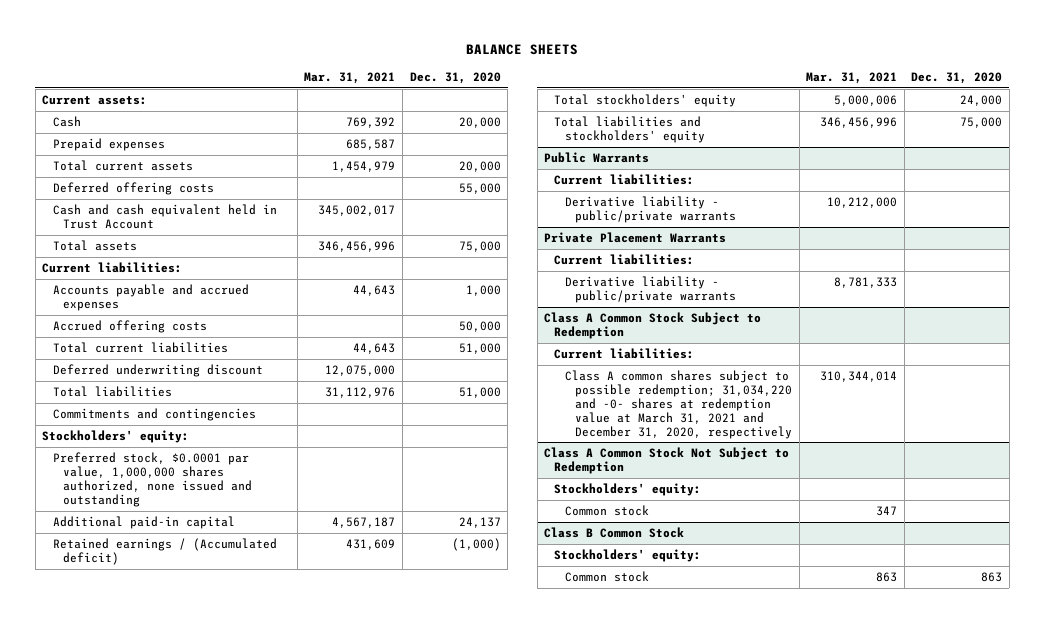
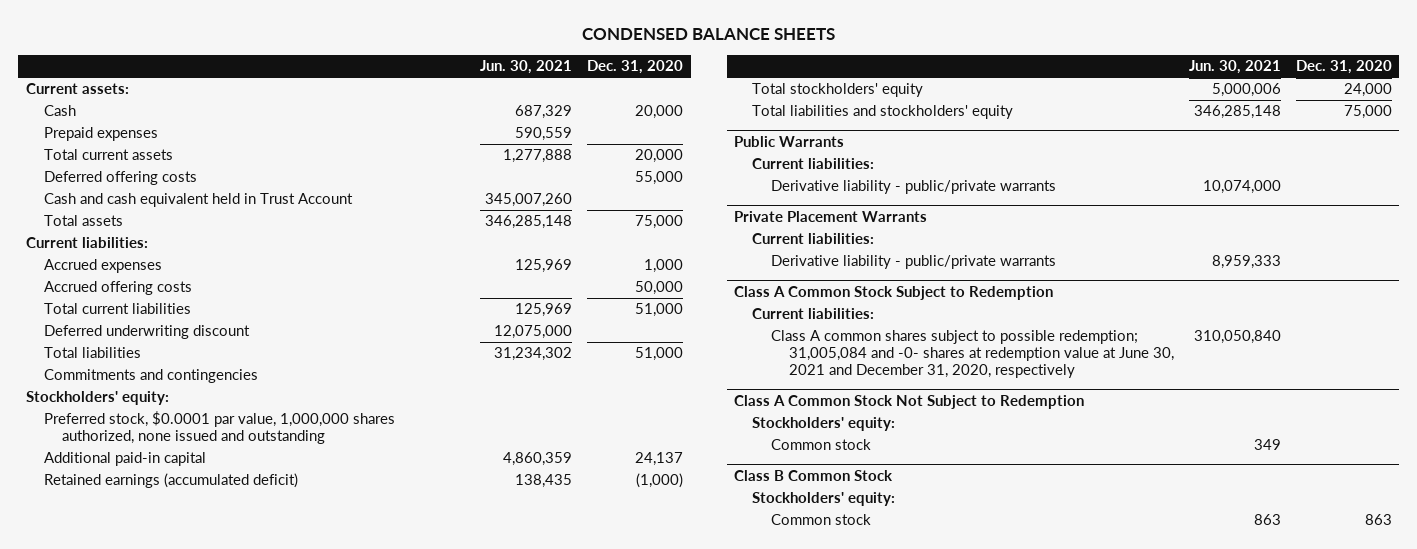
- BALANCE SHEETS
+ CONDENSED BALANCE SHEETS
- | Mar. 31, 2021 | Dec. 31, 2020
+ | Jun. 30, 2021 | Dec. 31, 2020
- Accounts payable and accrued expenses | 44,643 | 1,000
+ Accrued expenses | 125,969 | 1,000
- Retained earnings / (Accumulated deficit) | 431,609 | (1,000)
+ Retained earnings (accumulated deficit) | 138,435 | (1,000)
@ Class A Common Stock Subject to Redemption
- Class A common shares subject to possible redemption; 31,034,220 and -0- shares at redemption value at March 31, 2021 and December 31, 2020, respectively | 310,344,014 |
+ Class A common shares subject to possible redemption; 31,005,084 and -0- shares at redemption value at June 30, 2021 and December 31, 2020, respectively | 310,050,840 |

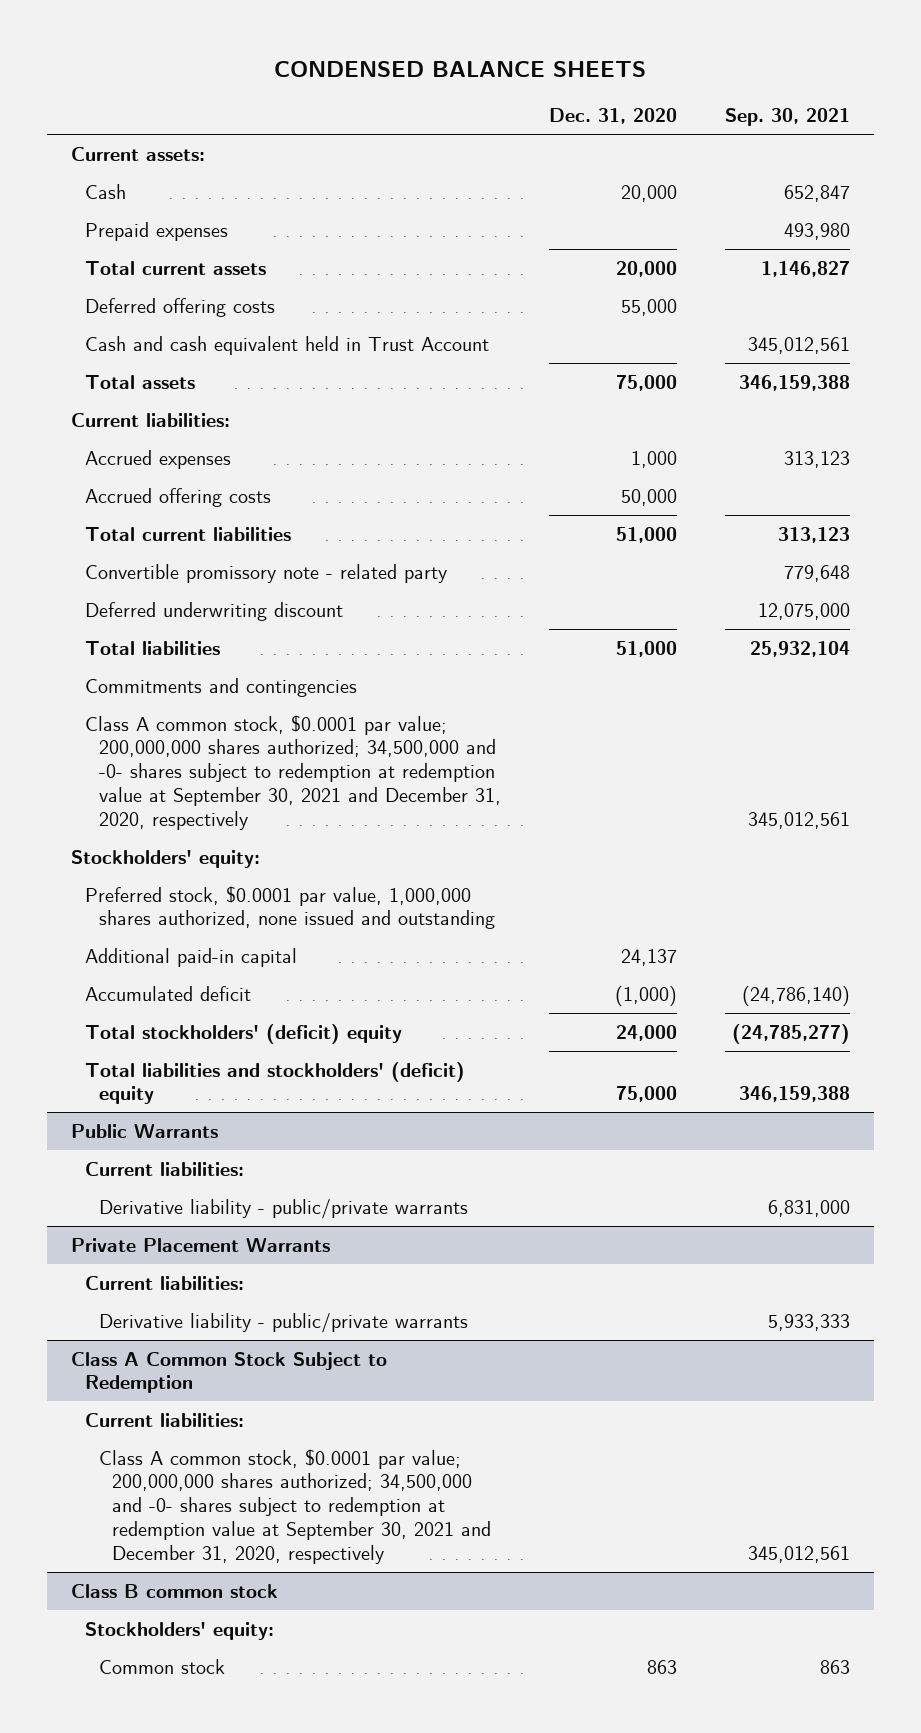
- | Jun. 30, 2021 | Dec. 31, 2020
+ | Dec. 31, 2020 | Sep. 30, 2021
+ Convertible promissory note - related party | | 779,648
+ Class A common stock, $0.0001 par value; 200,000,000 shares authorized; 34,500,000 and -0- shares subject to redemption at redemption value at September 30, 2021 and December 31, 2020, respectively | | 345,012,561
- Retained earnings (accumulated deficit) | 138,435 | (1,000)
- Total stockholders' equity | 5,000,006 | 24,000
- Total liabilities and stockholders' equity | 346,285,148 | 75,000
+ Accumulated deficit | (1,000) | (24,786,140)
+ Total stockholders' (deficit) equity | 24,000 | (24,785,277)
+ Total liabilities and stockholders' (deficit) equity | 75,000 | 346,159,388
@ Class A Common Stock Subject to Redemption
- Class A common shares subject to possible redemption; 31,005,084 and -0- shares at redemption value at June 30, 2021 and December 31, 2020, respectively | 310,050,840 |
- Class A Common Stock Not Subject to Redemption
- Stockholders' equity:
- Common stock | 349 |
- Class B Common Stock
@ Class A Common Stock Subject to Redemption
+ Class A common stock, $0.0001 par value; 200,000,000 shares authorized; 34,500,000 and -0- shares subject to redemption at redemption value at September 30, 2021 and December 31, 2020, respectively | | 345,012,561
+ Class B common stock

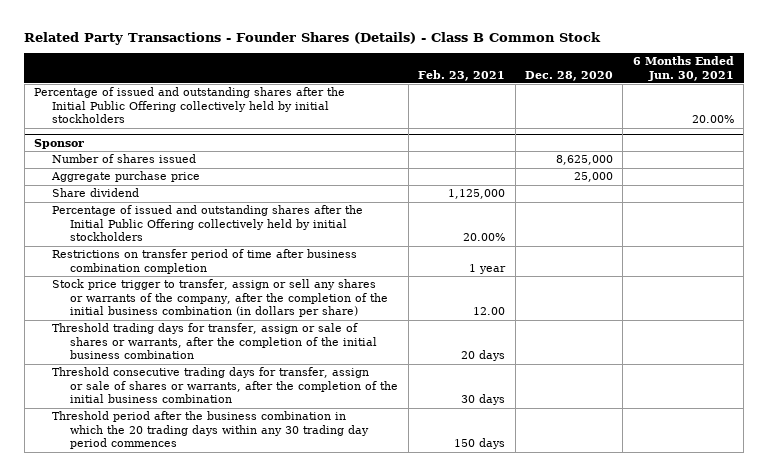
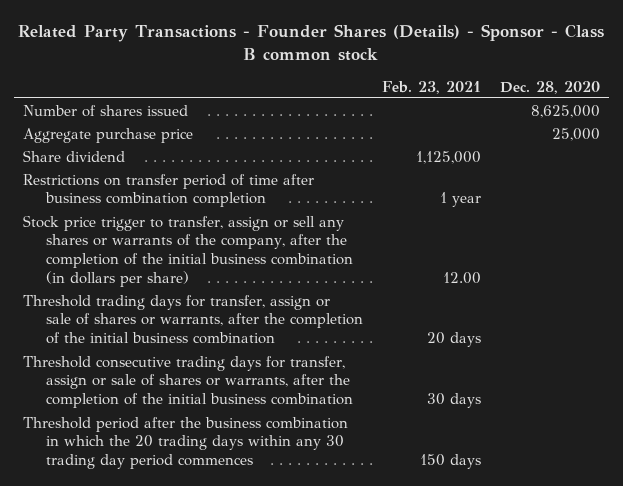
- Related Party Transactions - Founder Shares (Details) - Class B Common Stock
+ Related Party Transactions - Founder Shares (Details) - Sponsor - Class B common stock
- | Feb. 23, 2021 | Dec. 28, 2020 | 6 Months Ended Jun. 30, 2021
+ | Feb. 23, 2021 | Dec. 28, 2020
- Percentage of issued and outstanding shares after the Initial Public Offering collectively held by initial stockholders | | | 20.00%
- Sponsor
- Percentage of issued and outstanding shares after the Initial Public Offering collectively held by initial stockholders | 20.00% | |

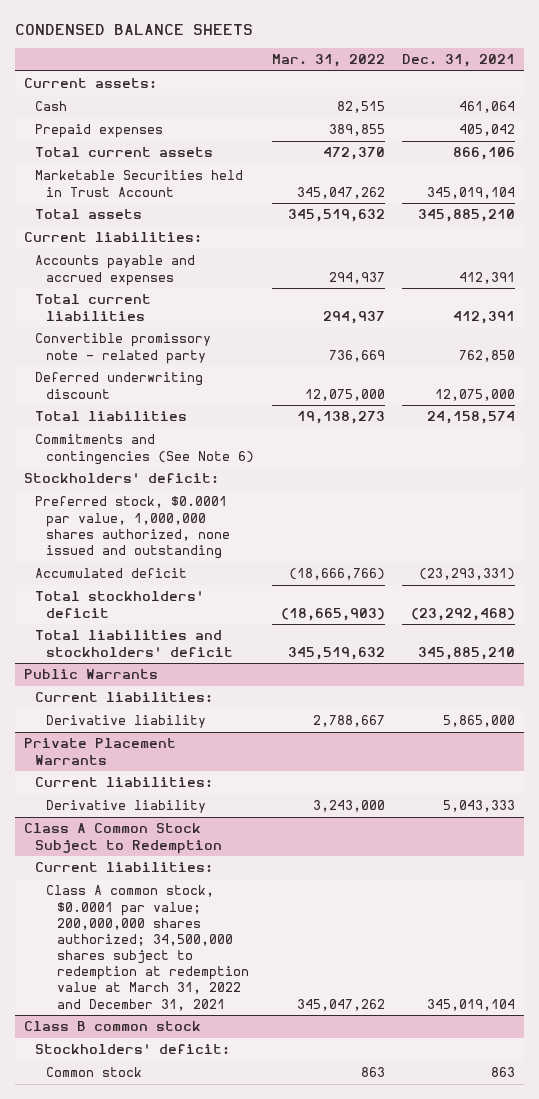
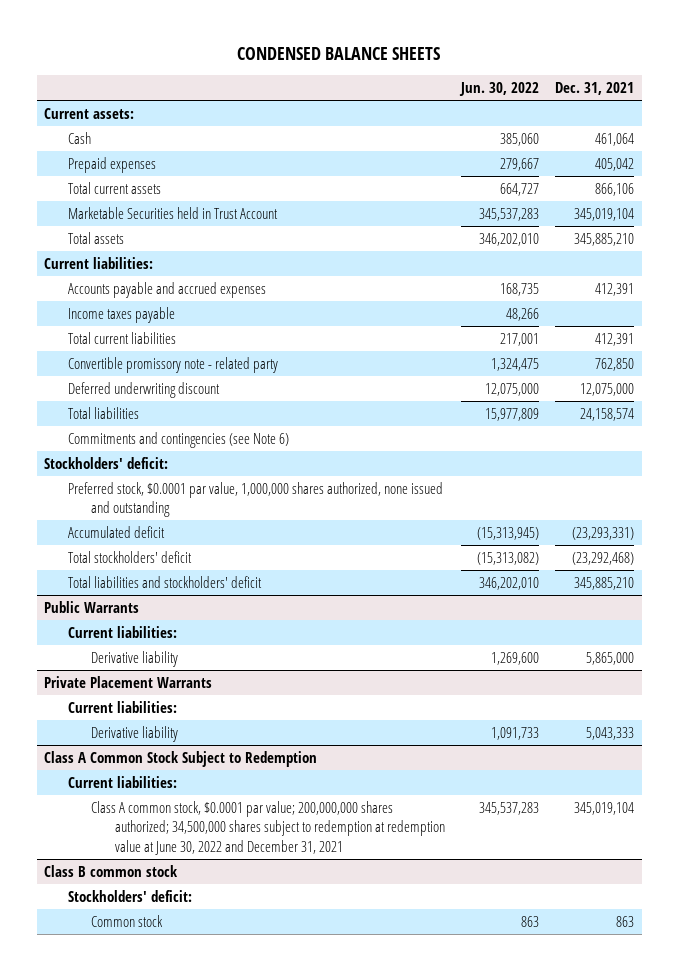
- | Mar. 31, 2022 | Dec. 31, 2021
+ | Jun. 30, 2022 | Dec. 31, 2021
+ Income taxes payable | 48,266 |
- Commitments and contingencies (See Note 6)
+ Commitments and contingencies (see Note 6)
@ Class A Common Stock Subject to Redemption
- Class A common stock, $0.0001 par value; 200,000,000 shares authorized; 34,500,000 shares subject to redemption at redemption value at March 31, 2022 and December 31, 2021 | 345,047,262 | 345,019,104
+ Class A common stock, $0.0001 par value; 200,000,000 shares authorized; 34,500,000 shares subject to redemption at redemption value at June 30, 2022 and December 31, 2021 | 345,537,283 | 345,019,104

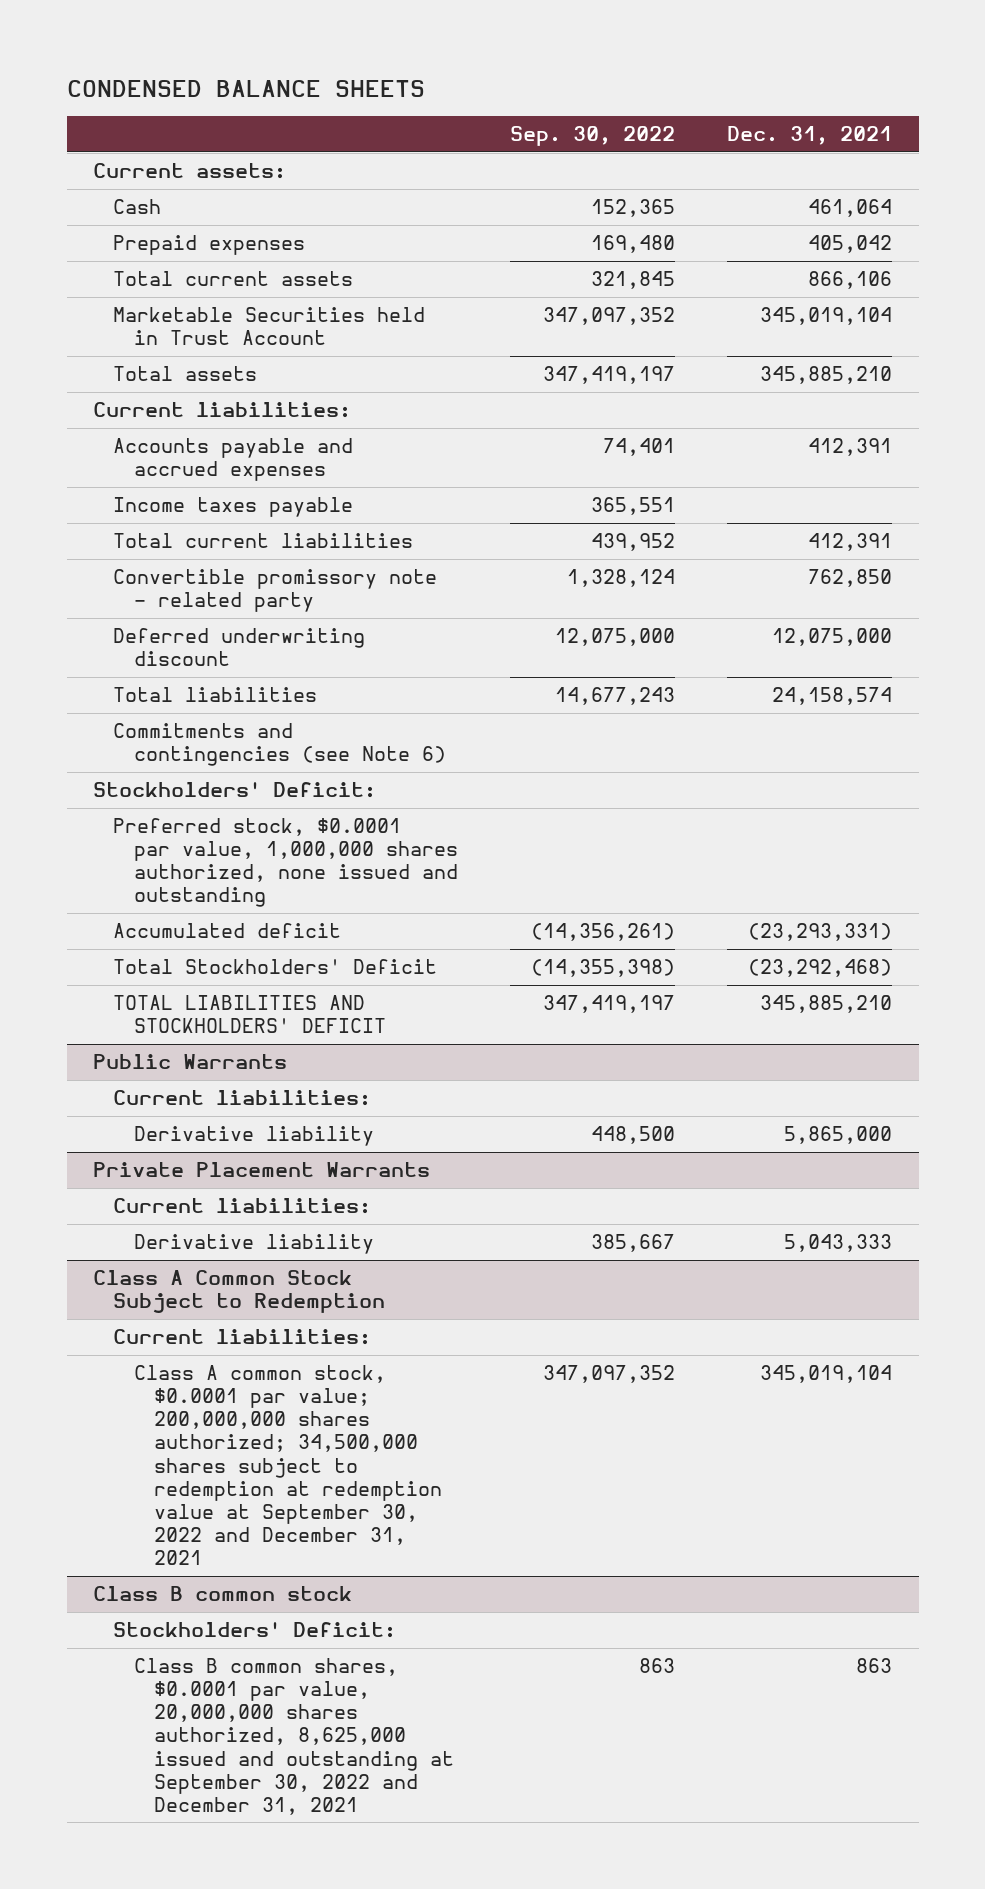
- | Jun. 30, 2022 | Dec. 31, 2021
+ | Sep. 30, 2022 | Dec. 31, 2021
- Stockholders' deficit:
+ Stockholders' Deficit:
- Total stockholders' deficit | (15,313,082) | (23,292,468)
- Total liabilities and stockholders' deficit | 346,202,010 | 345,885,210
+ Total Stockholders' Deficit | (14,355,398) | (23,292,468)
+ TOTAL LIABILITIES AND STOCKHOLDERS' DEFICIT | 347,419,197 | 345,885,210
@ Class A Common Stock Subject to Redemption
- Class A common stock, $0.0001 par value; 200,000,000 shares authorized; 34,500,000 shares subject to redemption at redemption value at June 30, 2022 and December 31, 2021 | 345,537,283 | 345,019,104
+ Class A common stock, $0.0001 par value; 200,000,000 shares authorized; 34,500,000 shares subject to redemption at redemption value at September 30, 2022 and December 31, 2021 | 347,097,352 | 345,019,104
@ Class B common stock
- Stockholders' deficit:
- Common stock | 863 | 863
+ Stockholders' Deficit:
+ Class B common shares, $0.0001 par value, 20,000,000 shares authorized, 8,625,000 issued and outstanding at September 30, 2022 and December 31, 2021 | 863 | 863

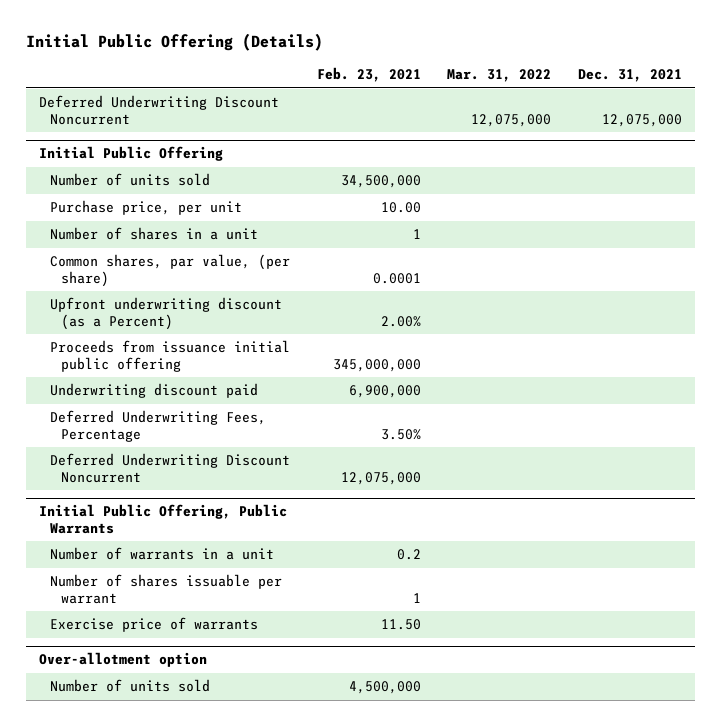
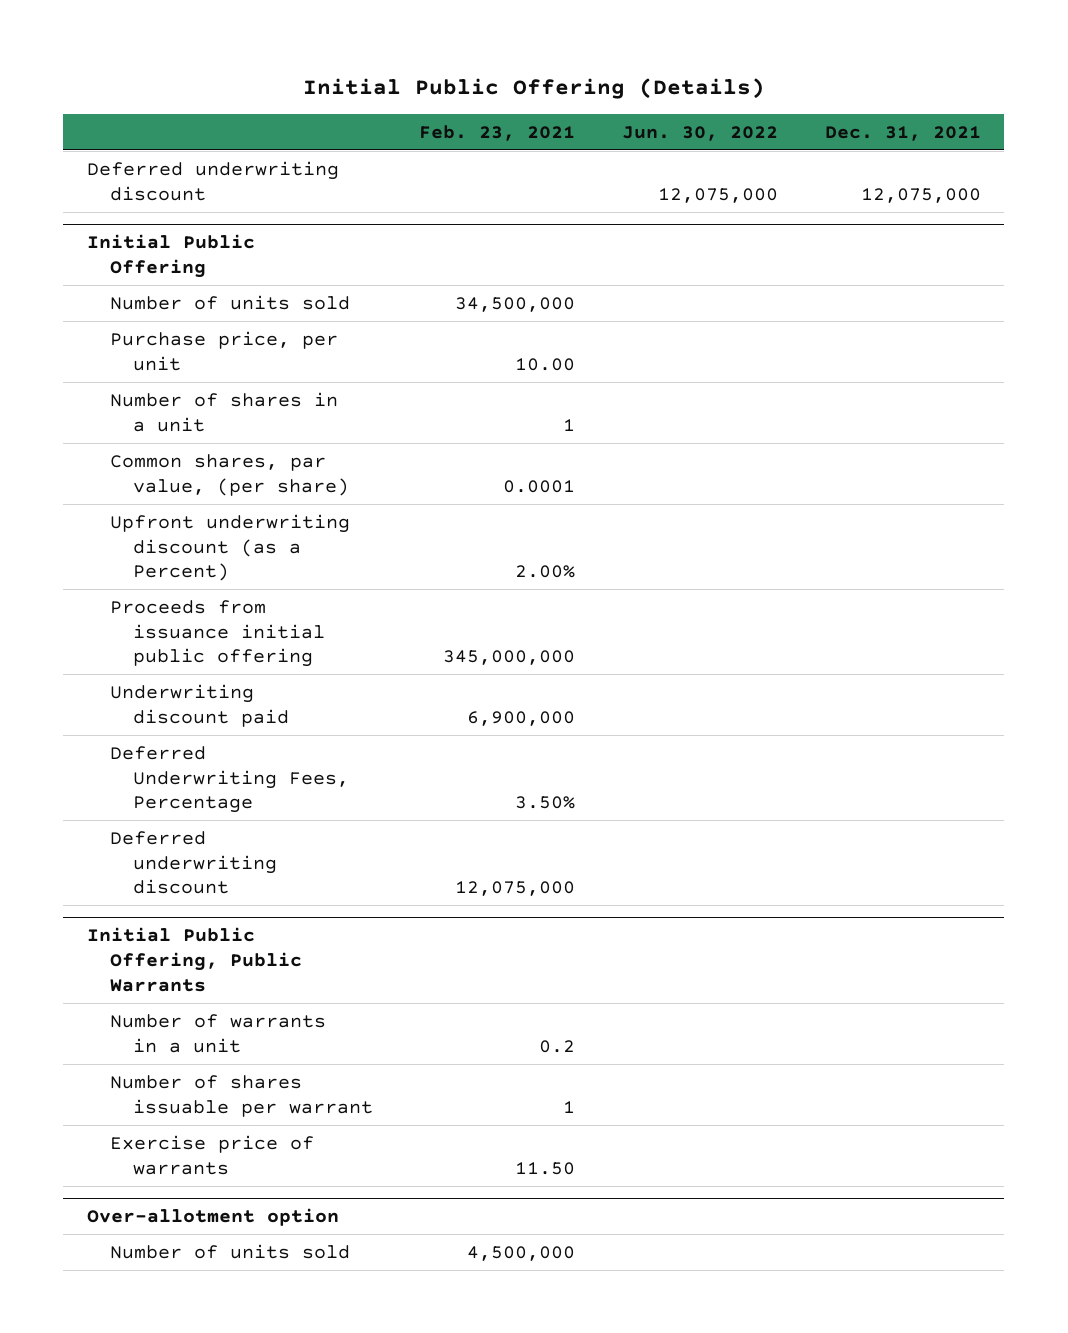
- | Feb. 23, 2021 | Mar. 31, 2022 | Dec. 31, 2021
+ | Feb. 23, 2021 | Jun. 30, 2022 | Dec. 31, 2021
- Deferred Underwriting Discount Noncurrent | | 12,075,000 | 12,075,000
+ Deferred underwriting discount | | 12,075,000 | 12,075,000
@ Initial Public Offering
- Deferred Underwriting Discount Noncurrent | 12,075,000 | |
+ Deferred underwriting discount | 12,075,000 | |

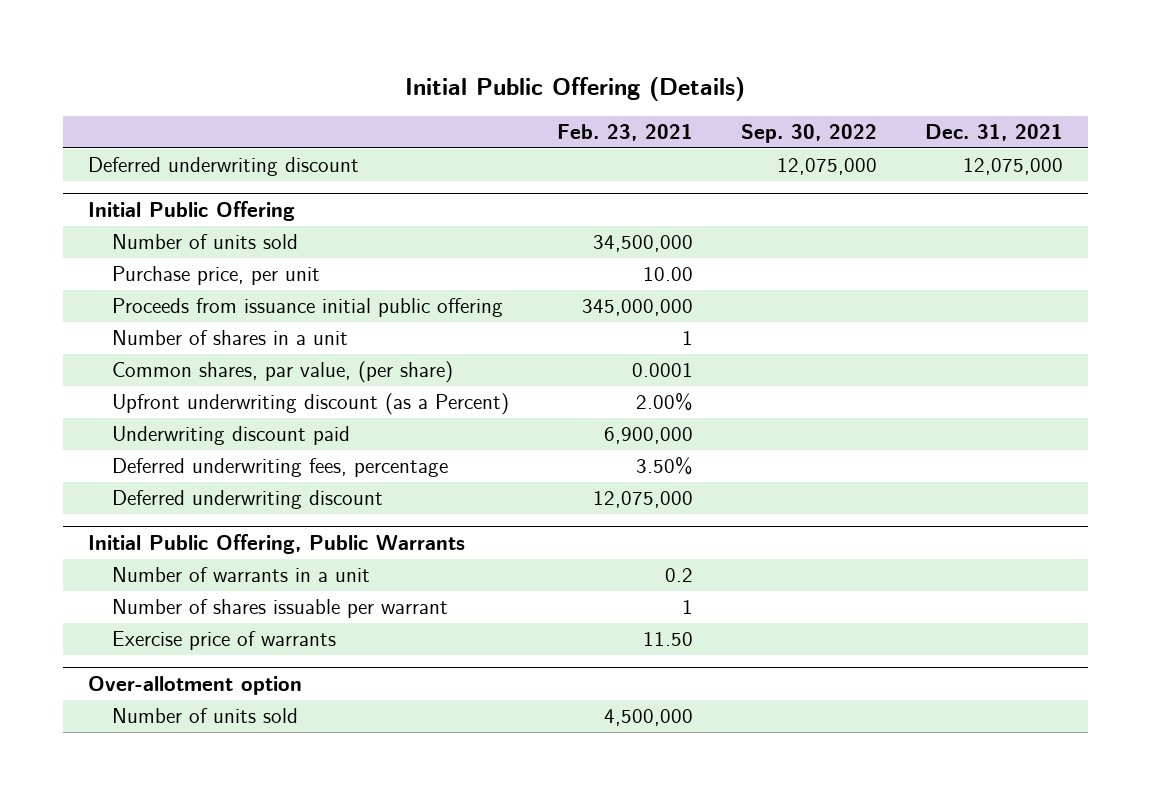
- | Feb. 23, 2021 | Jun. 30, 2022 | Dec. 31, 2021
+ | Feb. 23, 2021 | Sep. 30, 2022 | Dec. 31, 2021
@ Initial Public Offering
moved up: Proceeds from issuance initial public offering | 345,000,000 | |
- Deferred Underwriting Fees, Percentage | 3.50% | |
+ Deferred underwriting fees, percentage | 3.50% | |

